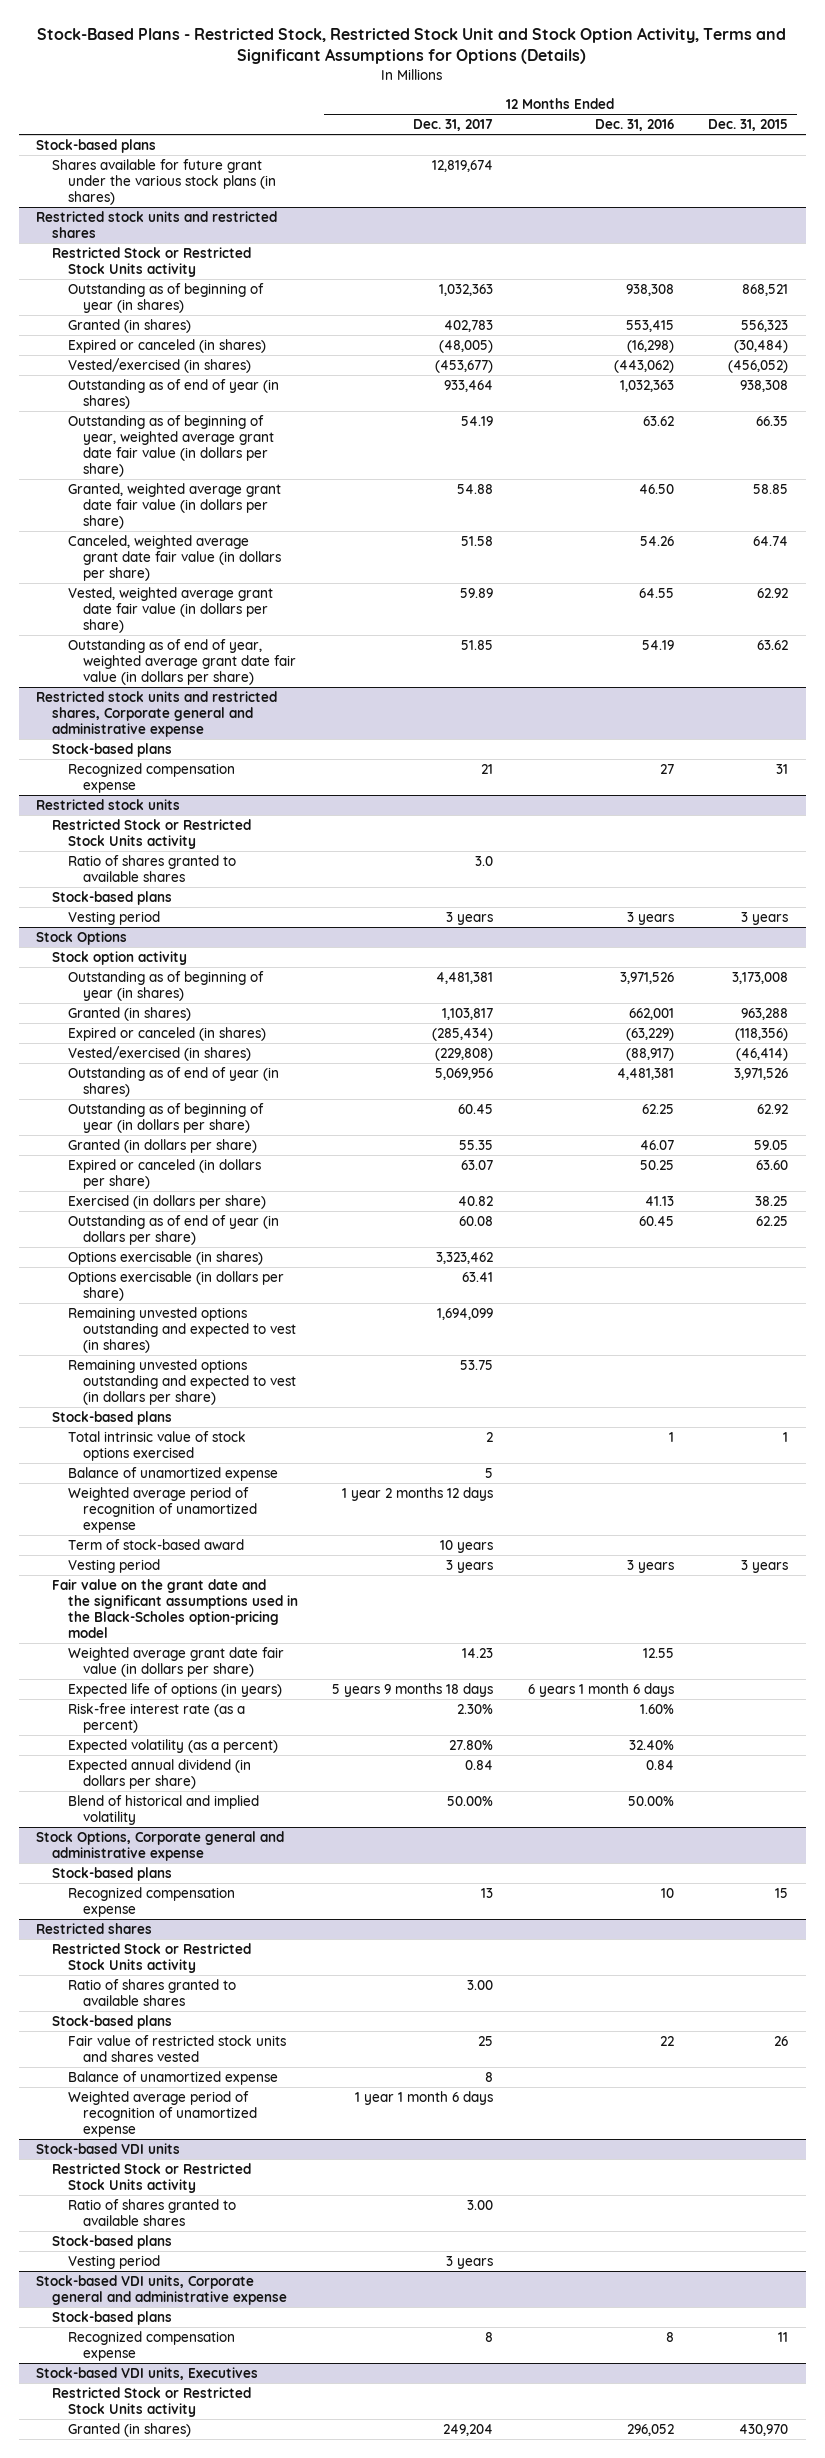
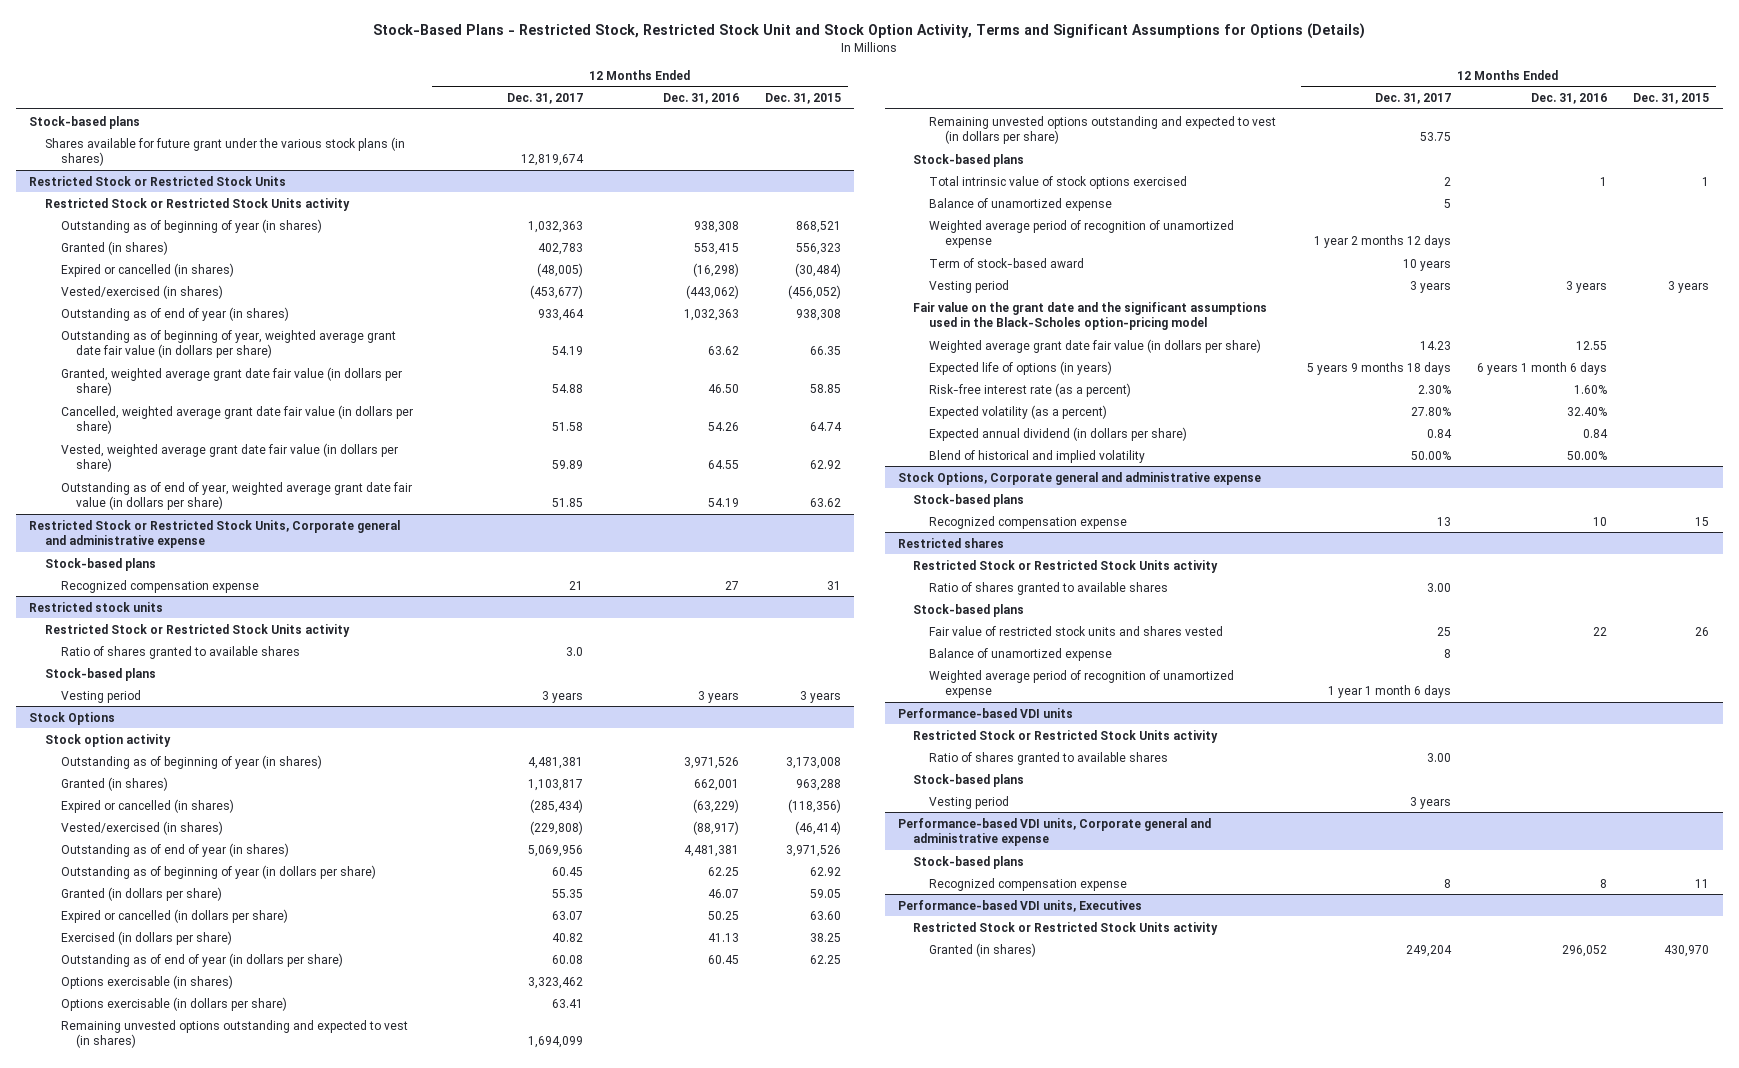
- Restricted stock units and restricted shares
+ Restricted Stock or Restricted Stock Units
- Expired or canceled (in shares) | (48,005) | (16,298) | (30,484)
+ Expired or cancelled (in shares) | (48,005) | (16,298) | (30,484)
- Canceled, weighted average grant date fair value (in dollars per share) | 51.58 | 54.26 | 64.74
+ Cancelled, weighted average grant date fair value (in dollars per share) | 51.58 | 54.26 | 64.74
- Restricted stock units and restricted shares, Corporate general and administrative expense
+ Restricted Stock or Restricted Stock Units, Corporate general and administrative expense
@ Stock Options
- Expired or canceled (in shares) | (285,434) | (63,229) | (118,356)
+ Expired or cancelled (in shares) | (285,434) | (63,229) | (118,356)
- Expired or canceled (in dollars per share) | 63.07 | 50.25 | 63.60
+ Expired or cancelled (in dollars per share) | 63.07 | 50.25 | 63.60
- Stock-based VDI units
+ Performance-based VDI units
- Stock-based VDI units, Corporate general and administrative expense
+ Performance-based VDI units, Corporate general and administrative expense
- Stock-based VDI units, Executives
+ Performance-based VDI units, Executives

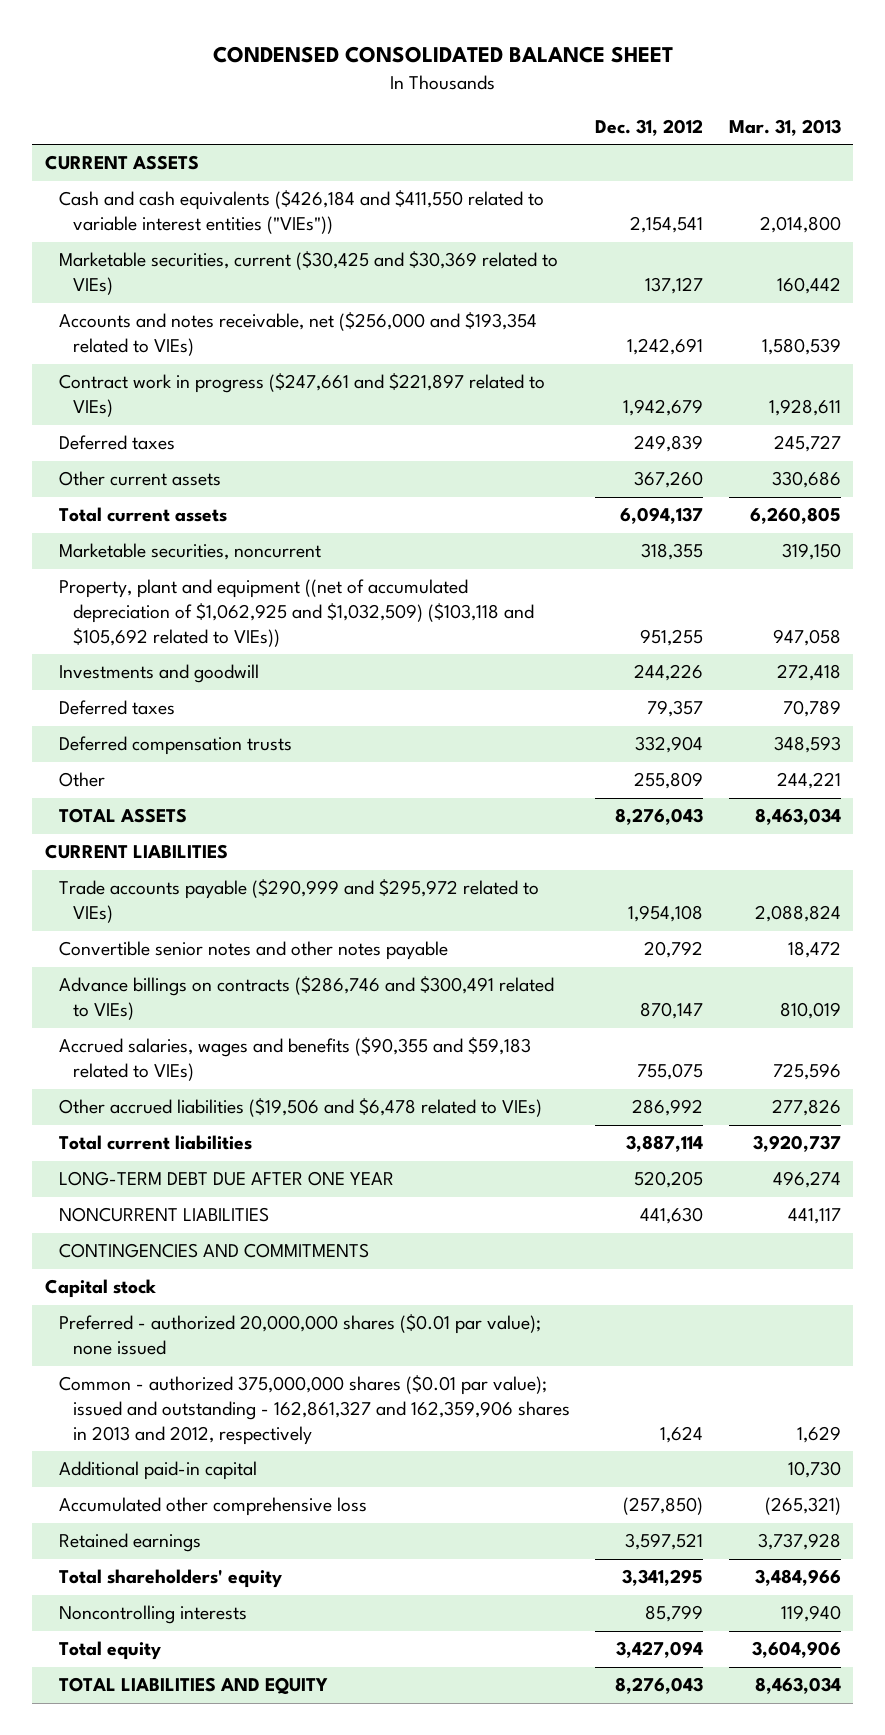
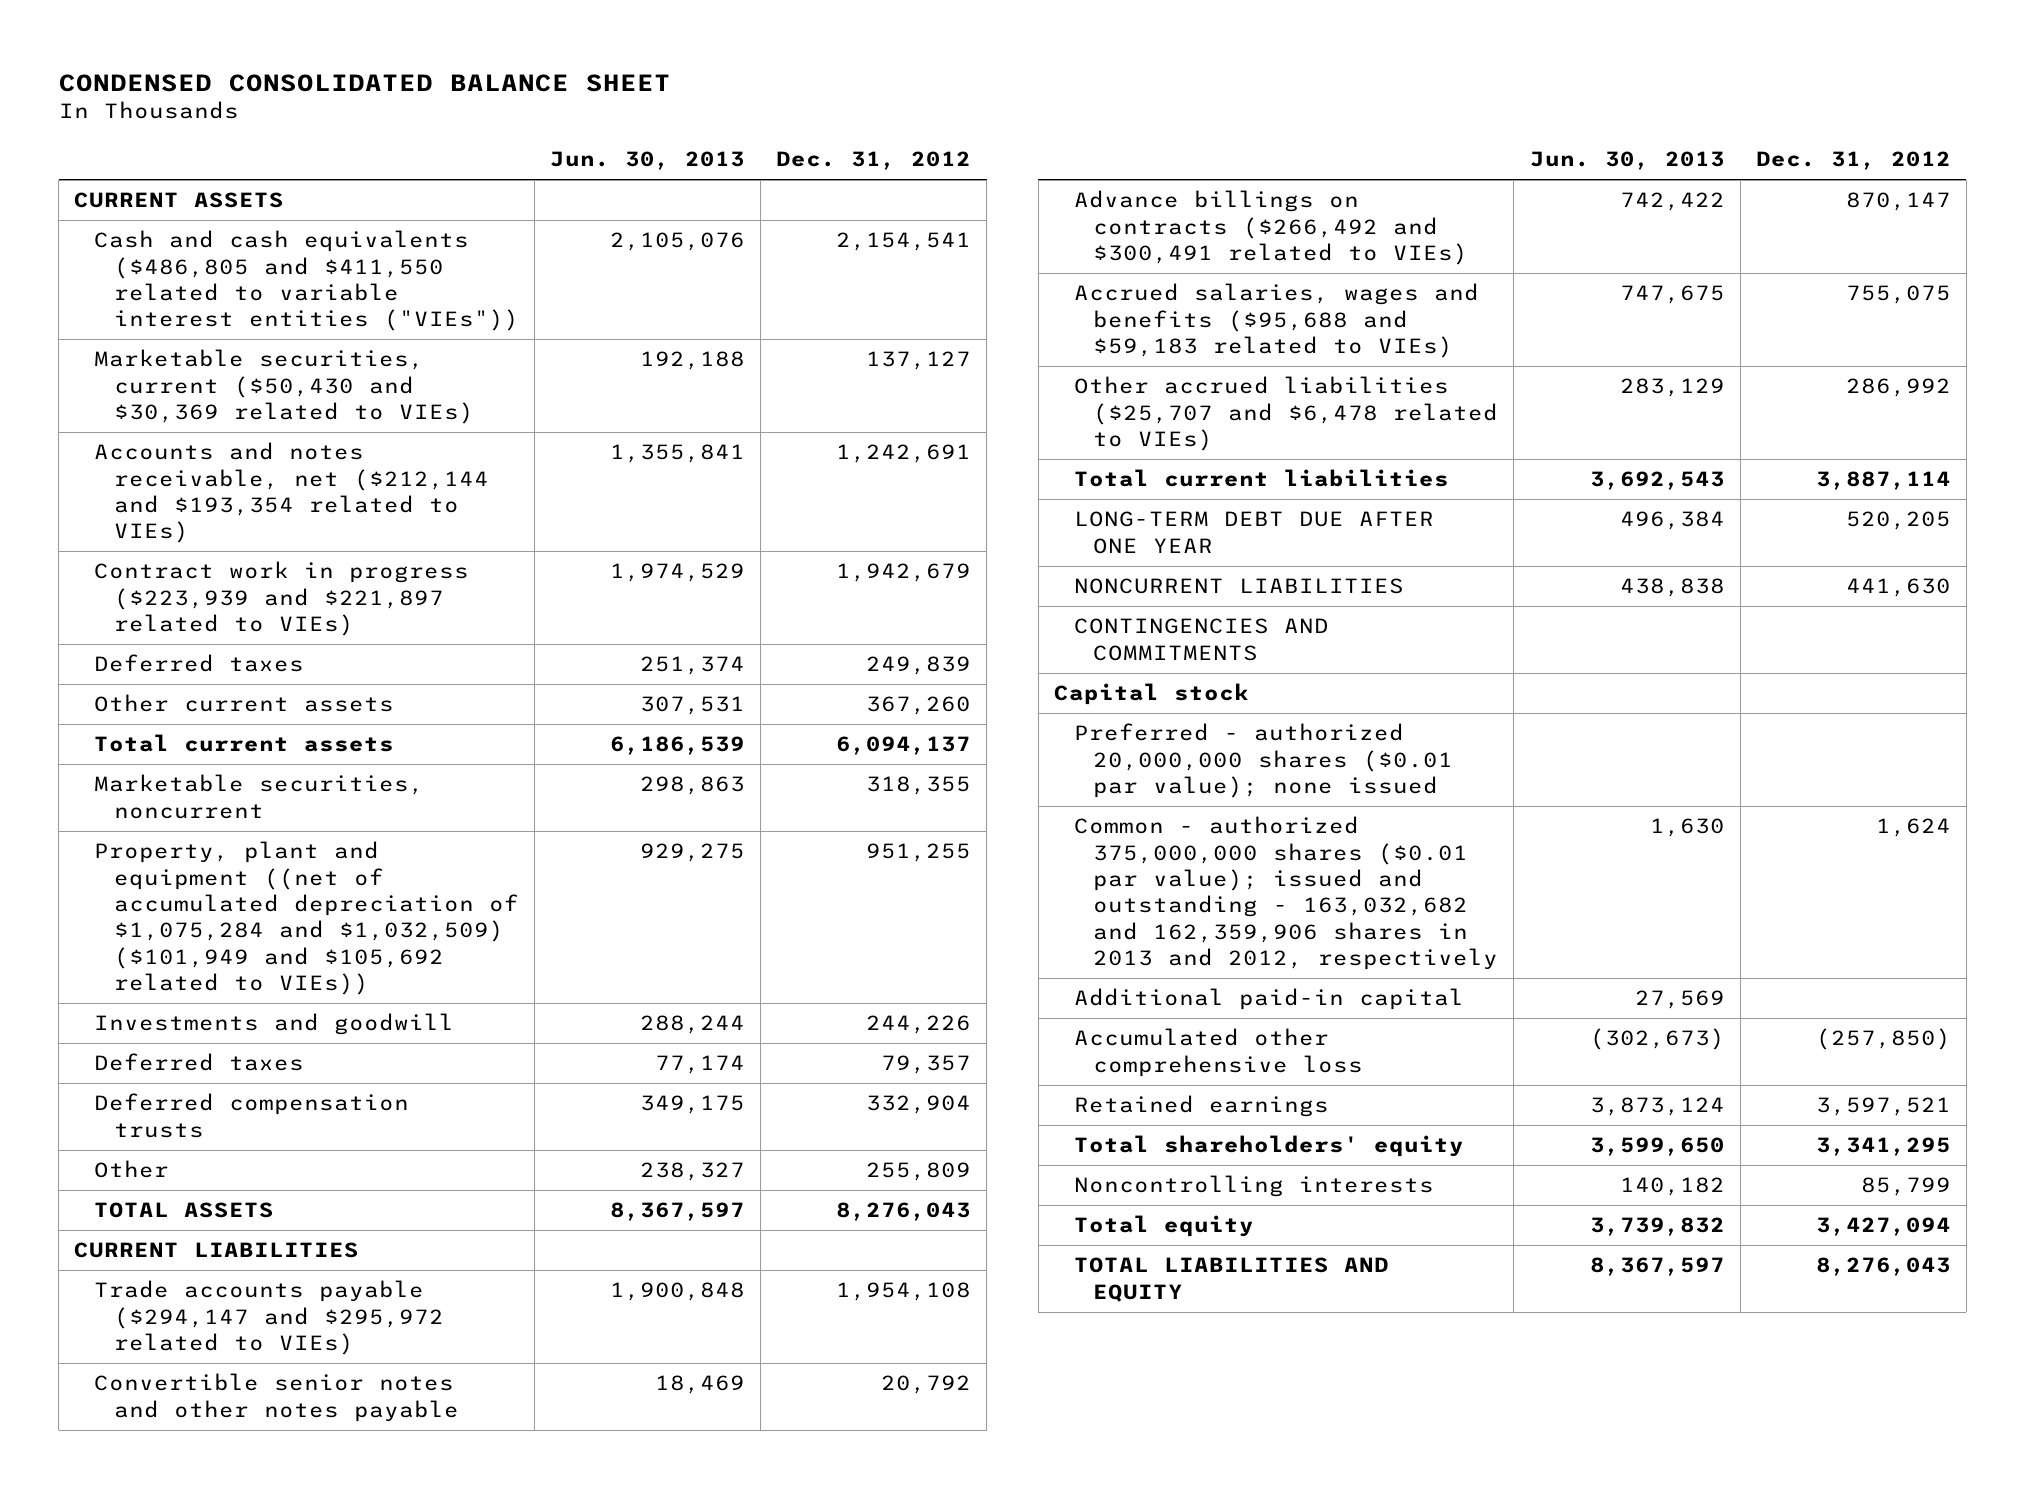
- | Dec. 31, 2012 | Mar. 31, 2013
+ | Jun. 30, 2013 | Dec. 31, 2012
- Cash and cash equivalents ($426,184 and $411,550 related to variable interest entities ("VIEs")) | 2,154,541 | 2,014,800
- Marketable securities, current ($30,425 and $30,369 related to VIEs) | 137,127 | 160,442
- Accounts and notes receivable, net ($256,000 and $193,354 related to VIEs) | 1,242,691 | 1,580,539
- Contract work in progress ($247,661 and $221,897 related to VIEs) | 1,942,679 | 1,928,611
+ Cash and cash equivalents ($486,805 and $411,550 related to variable interest entities ("VIEs")) | 2,105,076 | 2,154,541
+ Marketable securities, current ($50,430 and $30,369 related to VIEs) | 192,188 | 137,127
+ Accounts and notes receivable, net ($212,144 and $193,354 related to VIEs) | 1,355,841 | 1,242,691
+ Contract work in progress ($223,939 and $221,897 related to VIEs) | 1,974,529 | 1,942,679
- Property, plant and equipment ((net of accumulated depreciation of $1,062,925 and $1,032,509) ($103,118 and $105,692 related to VIEs)) | 951,255 | 947,058
+ Property, plant and equipment ((net of accumulated depreciation of $1,075,284 and $1,032,509) ($101,949 and $105,692 related to VIEs)) | 929,275 | 951,255
- Trade accounts payable ($290,999 and $295,972 related to VIEs) | 1,954,108 | 2,088,824
+ Trade accounts payable ($294,147 and $295,972 related to VIEs) | 1,900,848 | 1,954,108
- Advance billings on contracts ($286,746 and $300,491 related to VIEs) | 870,147 | 810,019
- Accrued salaries, wages and benefits ($90,355 and $59,183 related to VIEs) | 755,075 | 725,596
- Other accrued liabilities ($19,506 and $6,478 related to VIEs) | 286,992 | 277,826
+ Advance billings on contracts ($266,492 and $300,491 related to VIEs) | 742,422 | 870,147
+ Accrued salaries, wages and benefits ($95,688 and $59,183 related to VIEs) | 747,675 | 755,075
+ Other accrued liabilities ($25,707 and $6,478 related to VIEs) | 283,129 | 286,992
- Common - authorized 375,000,000 shares ($0.01 par value); issued and outstanding - 162,861,327 and 162,359,906 shares in 2013 and 2012, respectively | 1,624 | 1,629
+ Common - authorized 375,000,000 shares ($0.01 par value); issued and outstanding - 163,032,682 and 162,359,906 shares in 2013 and 2012, respectively | 1,630 | 1,624

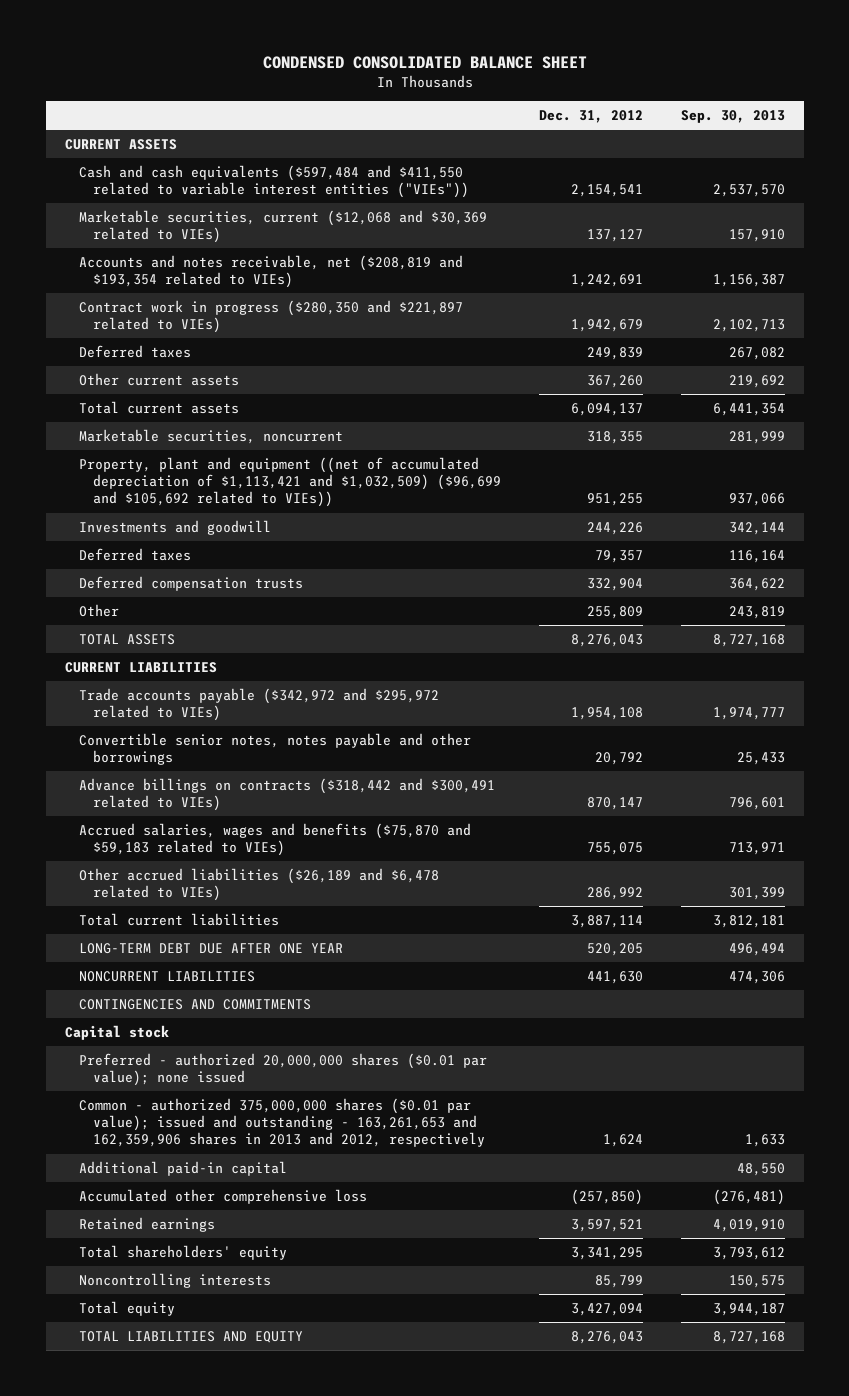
- | Jun. 30, 2013 | Dec. 31, 2012
+ | Dec. 31, 2012 | Sep. 30, 2013
- Cash and cash equivalents ($486,805 and $411,550 related to variable interest entities ("VIEs")) | 2,105,076 | 2,154,541
- Marketable securities, current ($50,430 and $30,369 related to VIEs) | 192,188 | 137,127
- Accounts and notes receivable, net ($212,144 and $193,354 related to VIEs) | 1,355,841 | 1,242,691
- Contract work in progress ($223,939 and $221,897 related to VIEs) | 1,974,529 | 1,942,679
+ Cash and cash equivalents ($597,484 and $411,550 related to variable interest entities ("VIEs")) | 2,154,541 | 2,537,570
+ Marketable securities, current ($12,068 and $30,369 related to VIEs) | 137,127 | 157,910
+ Accounts and notes receivable, net ($208,819 and $193,354 related to VIEs) | 1,242,691 | 1,156,387
+ Contract work in progress ($280,350 and $221,897 related to VIEs) | 1,942,679 | 2,102,713
- Property, plant and equipment ((net of accumulated depreciation of $1,075,284 and $1,032,509) ($101,949 and $105,692 related to VIEs)) | 929,275 | 951,255
+ Property, plant and equipment ((net of accumulated depreciation of $1,113,421 and $1,032,509) ($96,699 and $105,692 related to VIEs)) | 951,255 | 937,066
- Trade accounts payable ($294,147 and $295,972 related to VIEs) | 1,900,848 | 1,954,108
- Convertible senior notes and other notes payable | 18,469 | 20,792
- Advance billings on contracts ($266,492 and $300,491 related to VIEs) | 742,422 | 870,147
- Accrued salaries, wages and benefits ($95,688 and $59,183 related to VIEs) | 747,675 | 755,075
- Other accrued liabilities ($25,707 and $6,478 related to VIEs) | 283,129 | 286,992
+ Trade accounts payable ($342,972 and $295,972 related to VIEs) | 1,954,108 | 1,974,777
+ Convertible senior notes, notes payable and other borrowings | 20,792 | 25,433
+ Advance billings on contracts ($318,442 and $300,491 related to VIEs) | 870,147 | 796,601
+ Accrued salaries, wages and benefits ($75,870 and $59,183 related to VIEs) | 755,075 | 713,971
+ Other accrued liabilities ($26,189 and $6,478 related to VIEs) | 286,992 | 301,399
- Common - authorized 375,000,000 shares ($0.01 par value); issued and outstanding - 163,032,682 and 162,359,906 shares in 2013 and 2012, respectively | 1,630 | 1,624
+ Common - authorized 375,000,000 shares ($0.01 par value); issued and outstanding - 163,261,653 and 162,359,906 shares in 2013 and 2012, respectively | 1,624 | 1,633

